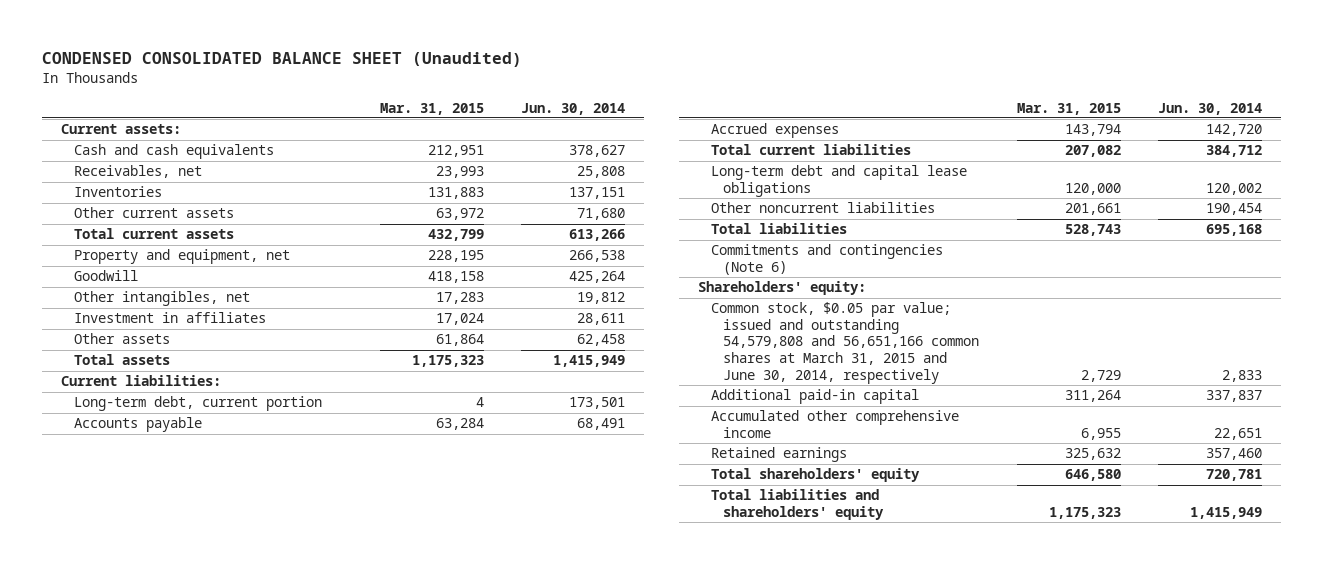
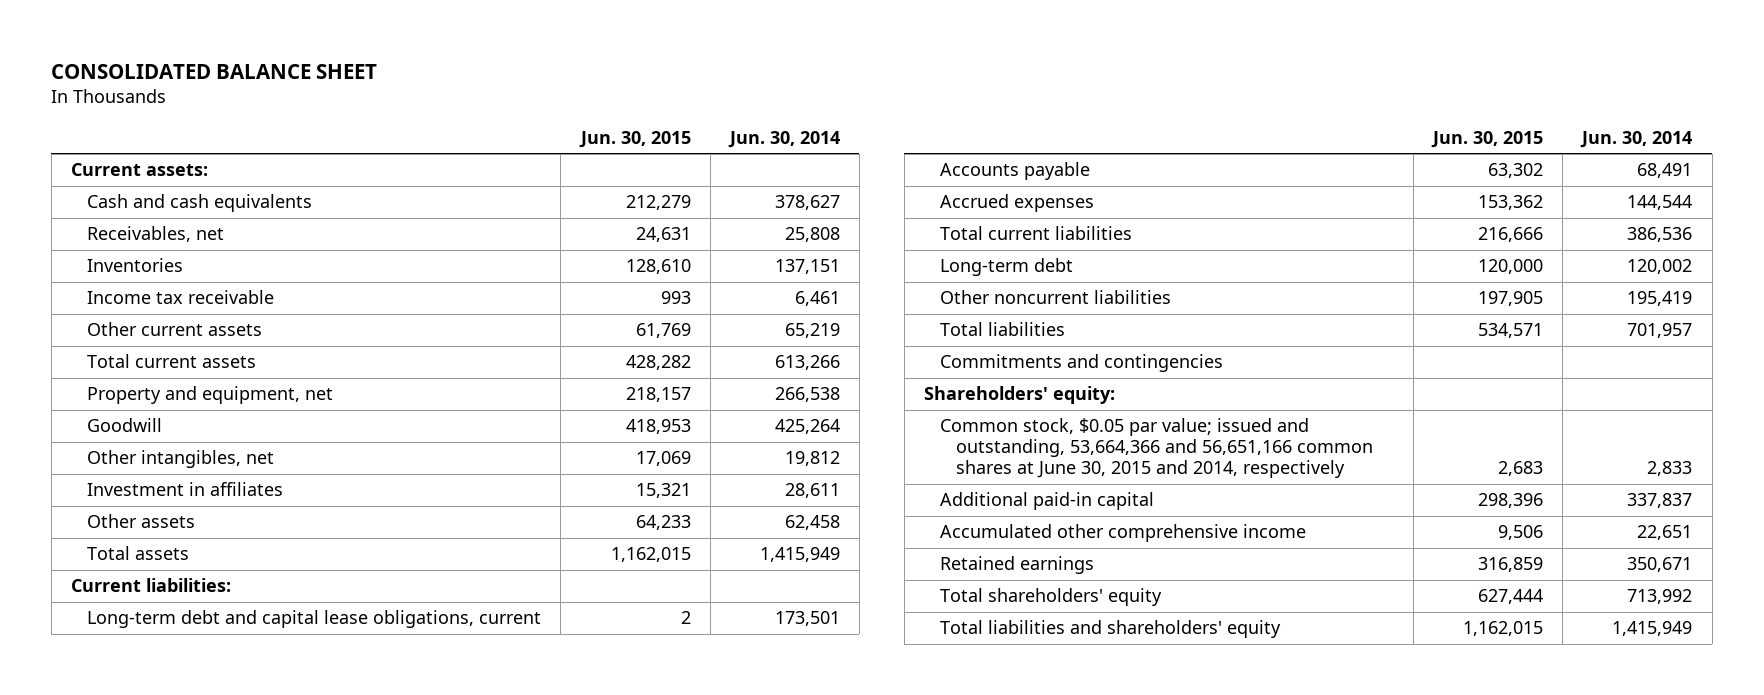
- CONDENSED CONSOLIDATED BALANCE SHEET (Unaudited)
+ CONSOLIDATED BALANCE SHEET
- | Mar. 31, 2015 | Jun. 30, 2014
+ | Jun. 30, 2015 | Jun. 30, 2014
- Other current assets | 63,972 | 71,680
+ Income tax receivable | 993 | 6,461
+ Other current assets | 61,769 | 65,219
- Long-term debt, current portion | 4 | 173,501
+ Long-term debt and capital lease obligations, current | 2 | 173,501
- Accrued expenses | 143,794 | 142,720
- Total current liabilities | 207,082 | 384,712
- Long-term debt and capital lease obligations | 120,000 | 120,002
- Other noncurrent liabilities | 201,661 | 190,454
- Total liabilities | 528,743 | 695,168
- Commitments and contingencies (Note 6)
+ Accrued expenses | 153,362 | 144,544
+ Total current liabilities | 216,666 | 386,536
+ Long-term debt | 120,000 | 120,002
+ Other noncurrent liabilities | 197,905 | 195,419
+ Total liabilities | 534,571 | 701,957
+ Commitments and contingencies
- Common stock, $0.05 par value; issued and outstanding 54,579,808 and 56,651,166 common shares at March 31, 2015 and June 30, 2014, respectively | 2,729 | 2,833
+ Common stock, $0.05 par value; issued and outstanding, 53,664,366 and 56,651,166 common shares at June 30, 2015 and 2014, respectively | 2,683 | 2,833
- Retained earnings | 325,632 | 357,460
- Total shareholders' equity | 646,580 | 720,781
+ Retained earnings | 316,859 | 350,671
+ Total shareholders' equity | 627,444 | 713,992

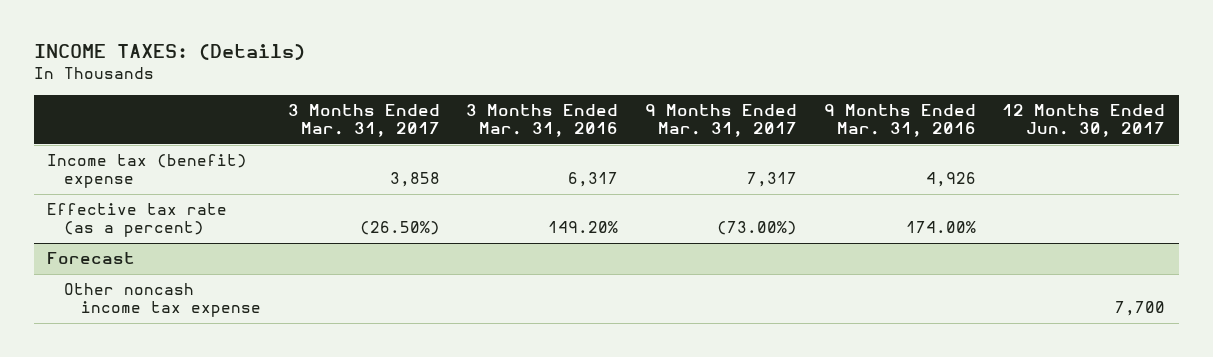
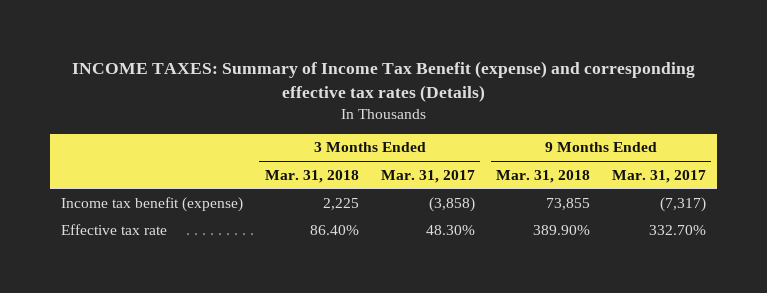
- INCOME TAXES: (Details)
+ INCOME TAXES: Summary of Income Tax Benefit (expense) and corresponding effective tax rates (Details)
- | 3 Months Ended Mar. 31, 2017 | 3 Months Ended Mar. 31, 2016 | 9 Months Ended Mar. 31, 2017 | 9 Months Ended Mar. 31, 2016 | 12 Months Ended Jun. 30, 2017
+ | 3 Months Ended Mar. 31, 2018 | 3 Months Ended Mar. 31, 2017 | 9 Months Ended Mar. 31, 2018 | 9 Months Ended Mar. 31, 2017
- Income tax (benefit) expense | 3,858 | 6,317 | 7,317 | 4,926 |
- Effective tax rate (as a percent) | (26.50%) | 149.20% | (73.00%) | 174.00% |
- Forecast
- Other noncash income tax expense | | | | | 7,700
+ Income tax benefit (expense) | 2,225 | (3,858) | 73,855 | (7,317)
+ Effective tax rate | 86.40% | 48.30% | 389.90% | 332.70%

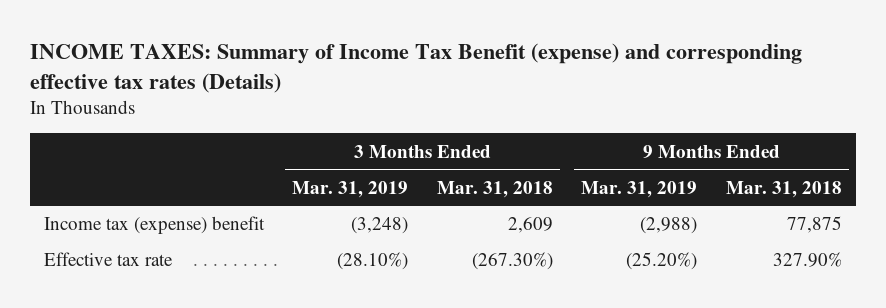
- | 3 Months Ended Mar. 31, 2018 | 3 Months Ended Mar. 31, 2017 | 9 Months Ended Mar. 31, 2018 | 9 Months Ended Mar. 31, 2017
+ | 3 Months Ended Mar. 31, 2019 | 3 Months Ended Mar. 31, 2018 | 9 Months Ended Mar. 31, 2019 | 9 Months Ended Mar. 31, 2018
- Income tax benefit (expense) | 2,225 | (3,858) | 73,855 | (7,317)
- Effective tax rate | 86.40% | 48.30% | 389.90% | 332.70%
+ Income tax (expense) benefit | (3,248) | 2,609 | (2,988) | 77,875
+ Effective tax rate | (28.10%) | (267.30%) | (25.20%) | 327.90%

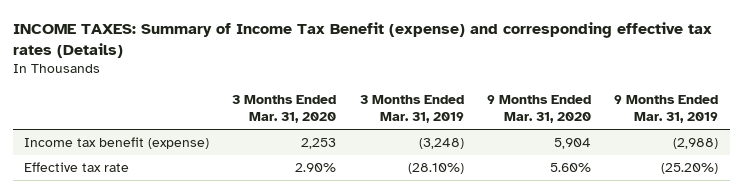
- | 3 Months Ended Mar. 31, 2019 | 3 Months Ended Mar. 31, 2018 | 9 Months Ended Mar. 31, 2019 | 9 Months Ended Mar. 31, 2018
+ | 3 Months Ended Mar. 31, 2020 | 3 Months Ended Mar. 31, 2019 | 9 Months Ended Mar. 31, 2020 | 9 Months Ended Mar. 31, 2019
- Income tax (expense) benefit | (3,248) | 2,609 | (2,988) | 77,875
+ Income tax benefit (expense) | 2,253 | (3,248) | 5,904 | (2,988)

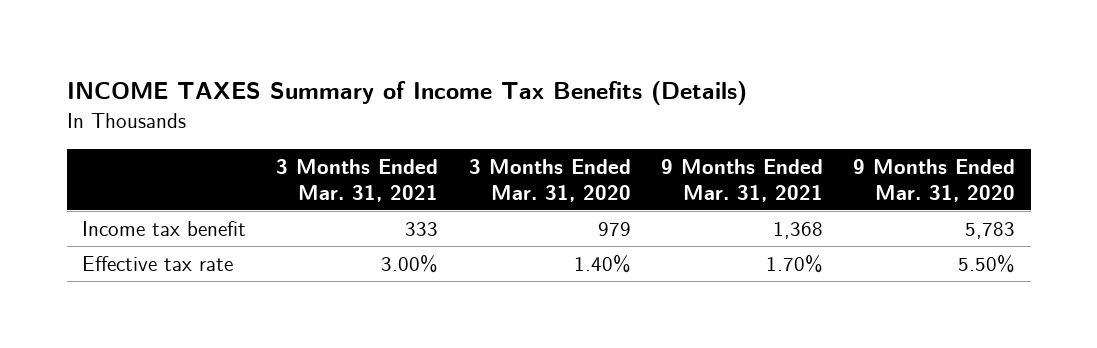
- INCOME TAXES: Summary of Income Tax Benefit (expense) and corresponding effective tax rates (Details)
+ INCOME TAXES Summary of Income Tax Benefits (Details)
- | 3 Months Ended Mar. 31, 2020 | 3 Months Ended Mar. 31, 2019 | 9 Months Ended Mar. 31, 2020 | 9 Months Ended Mar. 31, 2019
+ | 3 Months Ended Mar. 31, 2021 | 3 Months Ended Mar. 31, 2020 | 9 Months Ended Mar. 31, 2021 | 9 Months Ended Mar. 31, 2020
- Income tax benefit (expense) | 2,253 | (3,248) | 5,904 | (2,988)
- Effective tax rate | 2.90% | (28.10%) | 5.60% | (25.20%)
+ Income tax benefit | 333 | 979 | 1,368 | 5,783
+ Effective tax rate | 3.00% | 1.40% | 1.70% | 5.50%

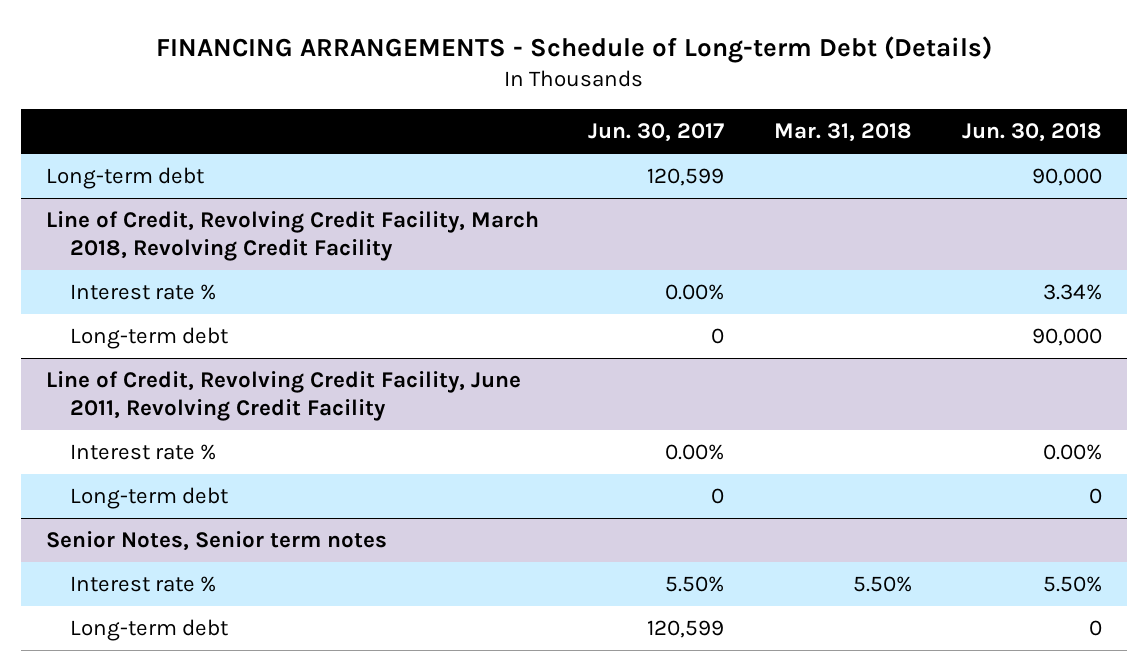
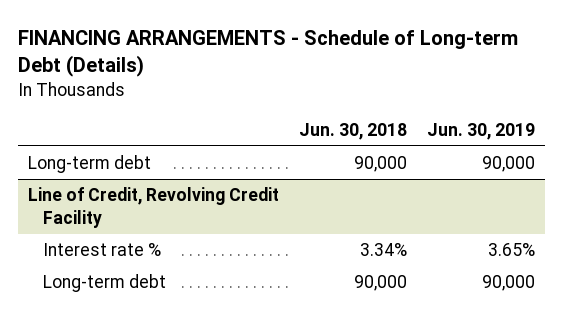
- | Jun. 30, 2017 | Mar. 31, 2018 | Jun. 30, 2018
+ | Jun. 30, 2018 | Jun. 30, 2019
- Line of Credit, Revolving Credit Facility, March 2018, Revolving Credit Facility
+ Line of Credit, Revolving Credit Facility
- Line of Credit, Revolving Credit Facility, June 2011, Revolving Credit Facility
- Interest rate % | 0.00% | | 0.00%
- Long-term debt | 0 | | 0
- Senior Notes, Senior term notes
- Interest rate % | 5.50% | 5.50% | 5.50%
- Long-term debt | 120,599 | | 0

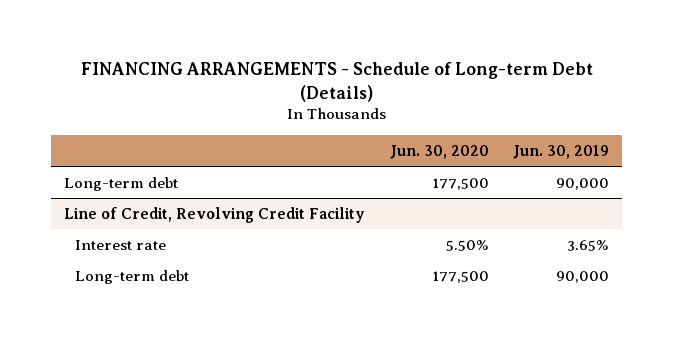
- | Jun. 30, 2018 | Jun. 30, 2019
+ | Jun. 30, 2020 | Jun. 30, 2019
@ Line of Credit, Revolving Credit Facility
- Interest rate % | 3.34% | 3.65%
+ Interest rate | 5.50% | 3.65%

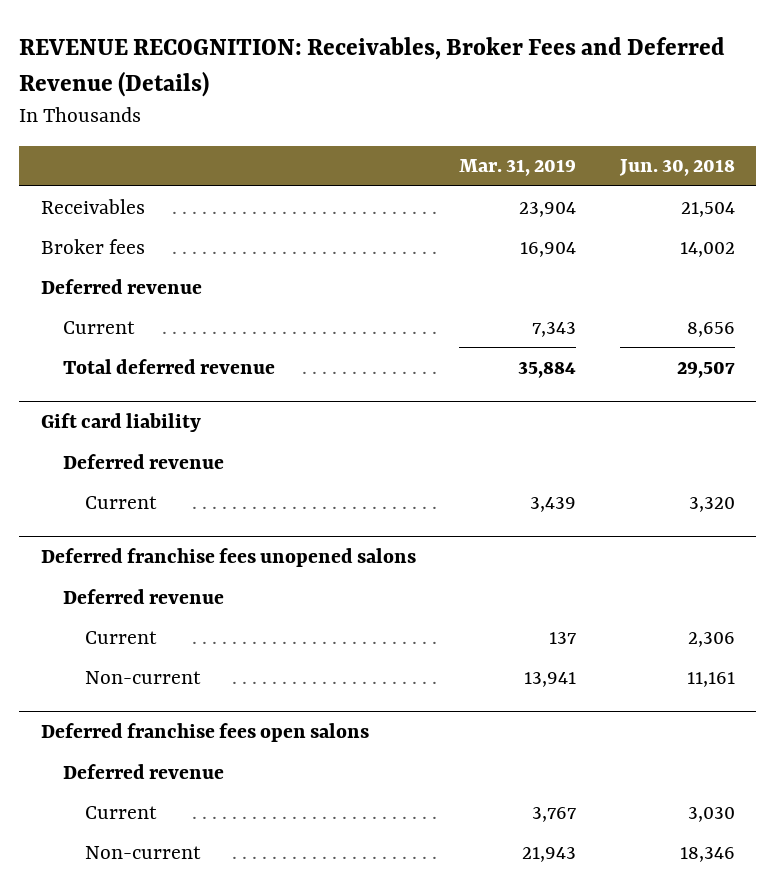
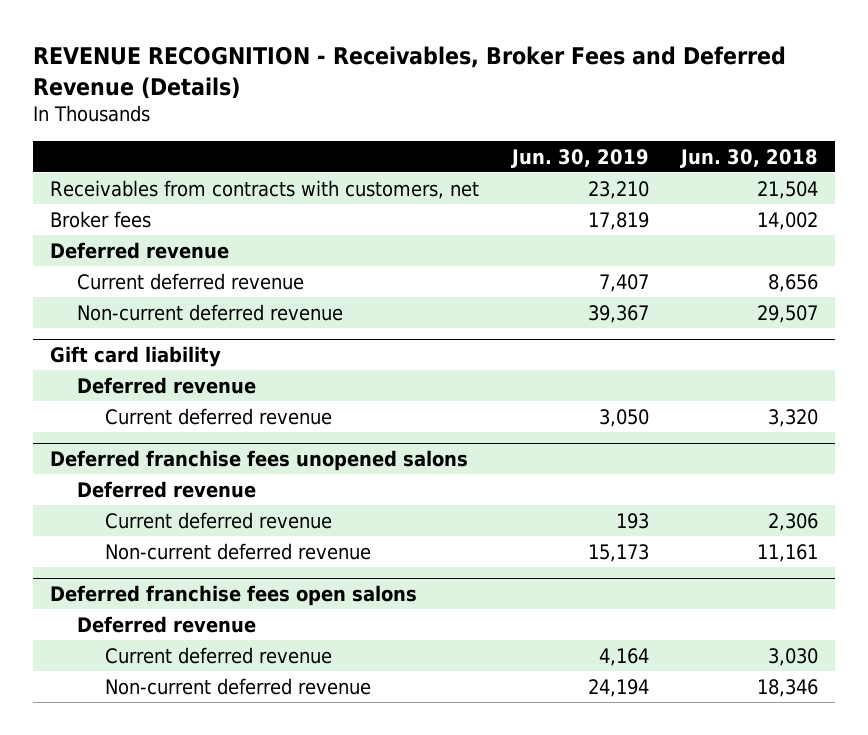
- REVENUE RECOGNITION: Receivables, Broker Fees and Deferred Revenue (Details)
+ REVENUE RECOGNITION - Receivables, Broker Fees and Deferred Revenue (Details)
- | Mar. 31, 2019 | Jun. 30, 2018
+ | Jun. 30, 2019 | Jun. 30, 2018
- Receivables | 23,904 | 21,504
+ Receivables from contracts with customers, net | 23,210 | 21,504
- Current | 7,343 | 8,656
- Total deferred revenue | 35,884 | 29,507
+ Current deferred revenue | 7,407 | 8,656
+ Non-current deferred revenue | 39,367 | 29,507
@ Gift card liability
- Current | 3,439 | 3,320
+ Current deferred revenue | 3,050 | 3,320
@ Deferred franchise fees unopened salons
- Current | 137 | 2,306
- Non-current | 13,941 | 11,161
+ Current deferred revenue | 193 | 2,306
+ Non-current deferred revenue | 15,173 | 11,161
@ Deferred franchise fees open salons
- Current | 3,767 | 3,030
- Non-current | 21,943 | 18,346
+ Current deferred revenue | 4,164 | 3,030
+ Non-current deferred revenue | 24,194 | 18,346

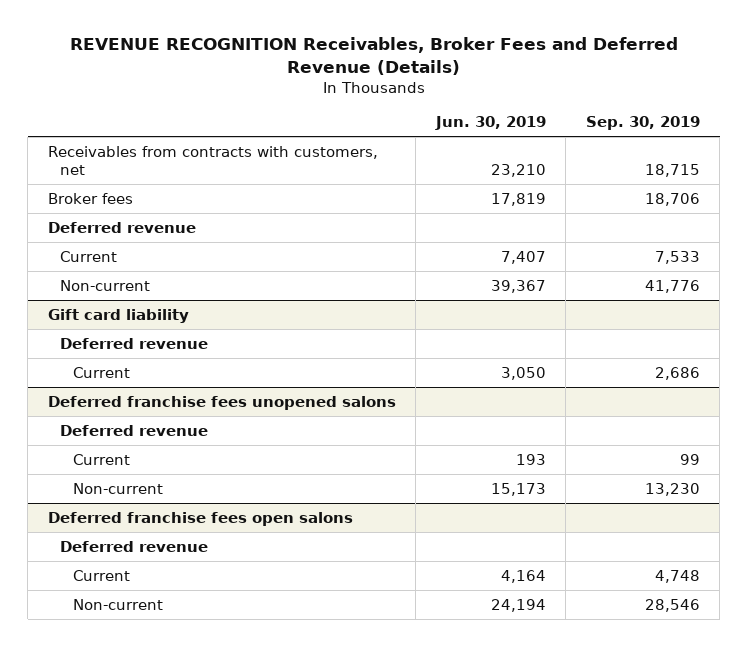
- REVENUE RECOGNITION - Receivables, Broker Fees and Deferred Revenue (Details)
+ REVENUE RECOGNITION Receivables, Broker Fees and Deferred Revenue (Details)
- | Jun. 30, 2019 | Jun. 30, 2018
+ | Jun. 30, 2019 | Sep. 30, 2019
- Current deferred revenue | 7,407 | 8,656
- Non-current deferred revenue | 39,367 | 29,507
+ Current | 7,407 | 7,533
+ Non-current | 39,367 | 41,776
@ Gift card liability
- Current deferred revenue | 3,050 | 3,320
+ Current | 3,050 | 2,686
@ Deferred franchise fees unopened salons
- Current deferred revenue | 193 | 2,306
- Non-current deferred revenue | 15,173 | 11,161
+ Current | 193 | 99
+ Non-current | 15,173 | 13,230
@ Deferred franchise fees open salons
- Current deferred revenue | 4,164 | 3,030
- Non-current deferred revenue | 24,194 | 18,346
+ Current | 4,164 | 4,748
+ Non-current | 24,194 | 28,546

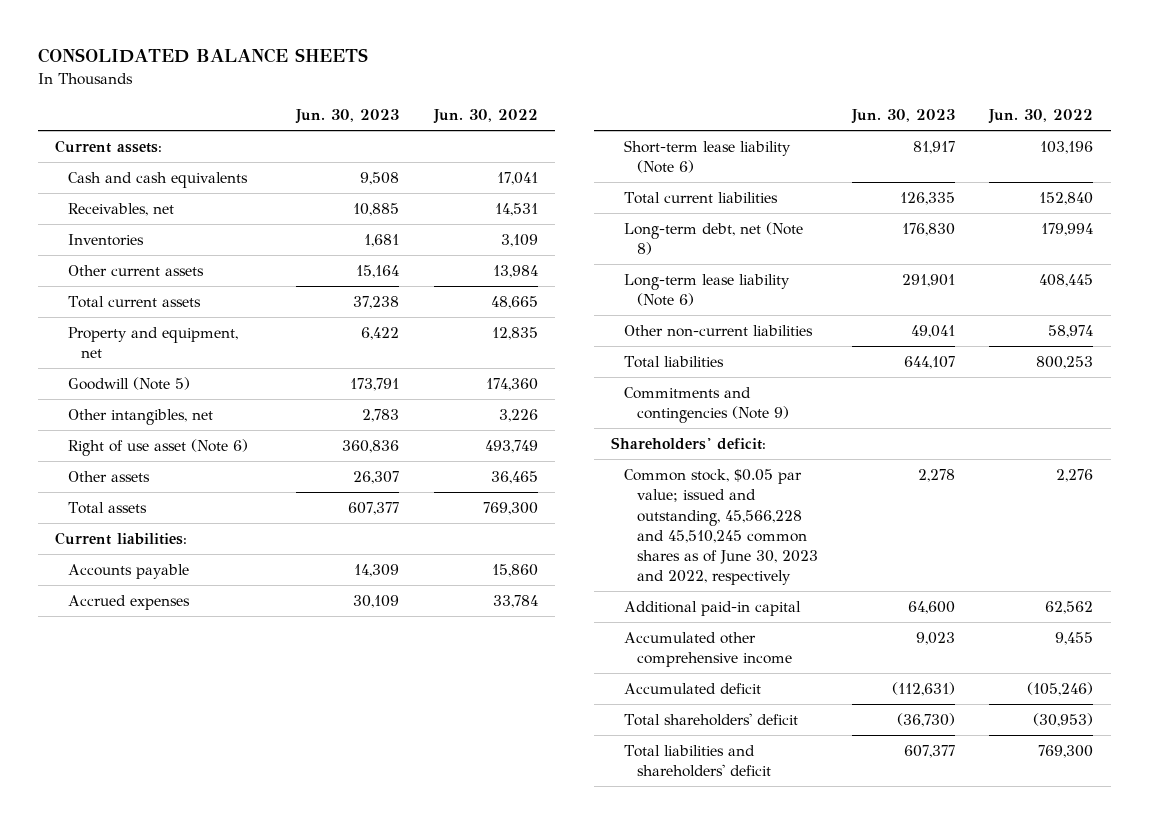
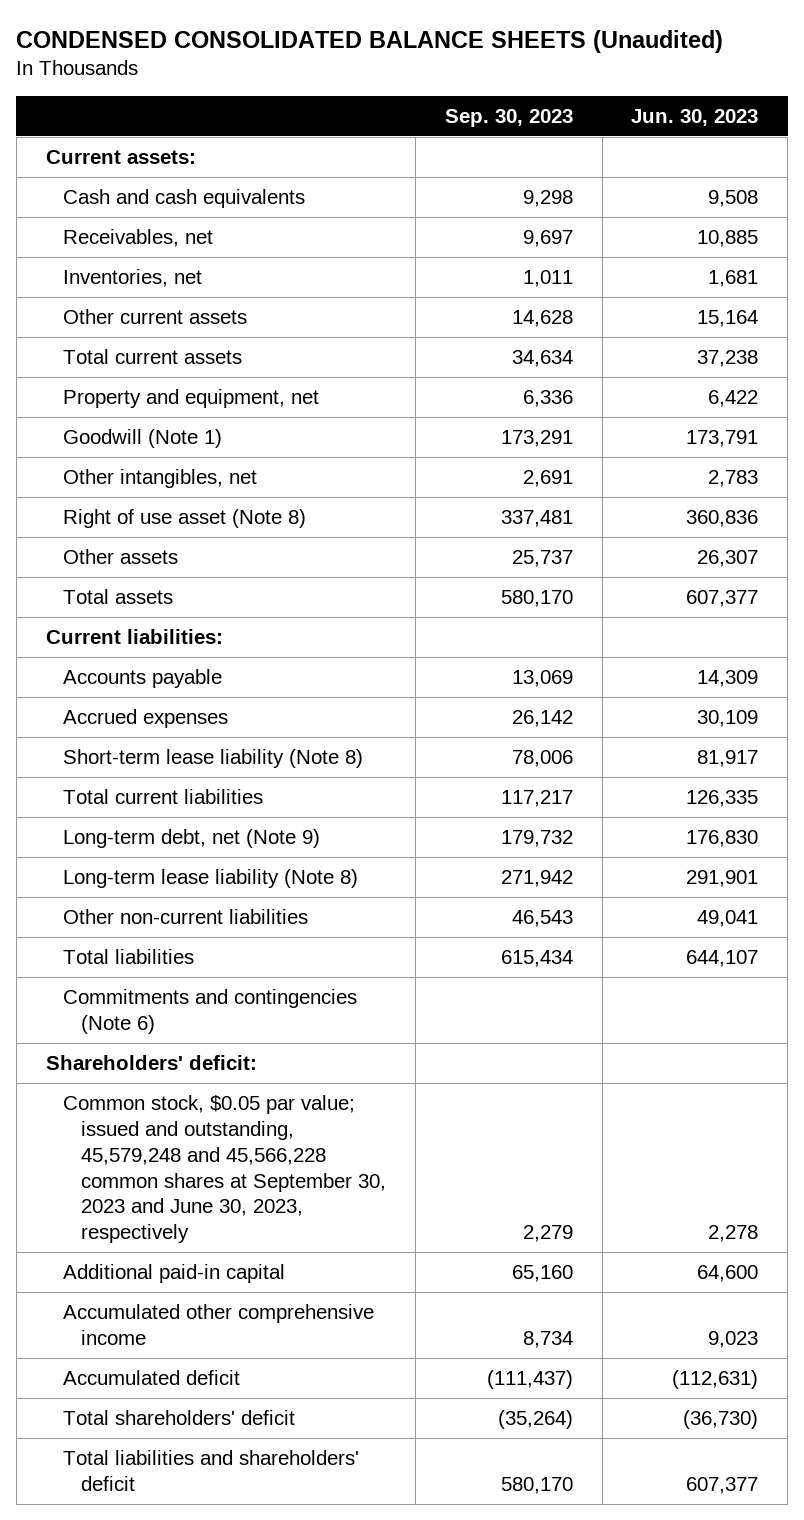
- CONSOLIDATED BALANCE SHEETS
+ CONDENSED CONSOLIDATED BALANCE SHEETS (Unaudited)
- | Jun. 30, 2023 | Jun. 30, 2022
+ | Sep. 30, 2023 | Jun. 30, 2023
- Inventories | 1,681 | 3,109
+ Inventories, net | 1,011 | 1,681
- Goodwill (Note 5) | 173,791 | 174,360
+ Goodwill (Note 1) | 173,291 | 173,791
- Right of use asset (Note 6) | 360,836 | 493,749
+ Right of use asset (Note 8) | 337,481 | 360,836
- Short-term lease liability (Note 6) | 81,917 | 103,196
+ Short-term lease liability (Note 8) | 78,006 | 81,917
- Long-term debt, net (Note 8) | 176,830 | 179,994
- Long-term lease liability (Note 6) | 291,901 | 408,445
+ Long-term debt, net (Note 9) | 179,732 | 176,830
+ Long-term lease liability (Note 8) | 271,942 | 291,901
- Commitments and contingencies (Note 9)
+ Commitments and contingencies (Note 6)
- Common stock, $0.05 par value; issued and outstanding, 45,566,228 and 45,510,245 common shares as of June 30, 2023 and 2022, respectively | 2,278 | 2,276
+ Common stock, $0.05 par value; issued and outstanding, 45,579,248 and 45,566,228 common shares at September 30, 2023 and June 30, 2023, respectively | 2,279 | 2,278

